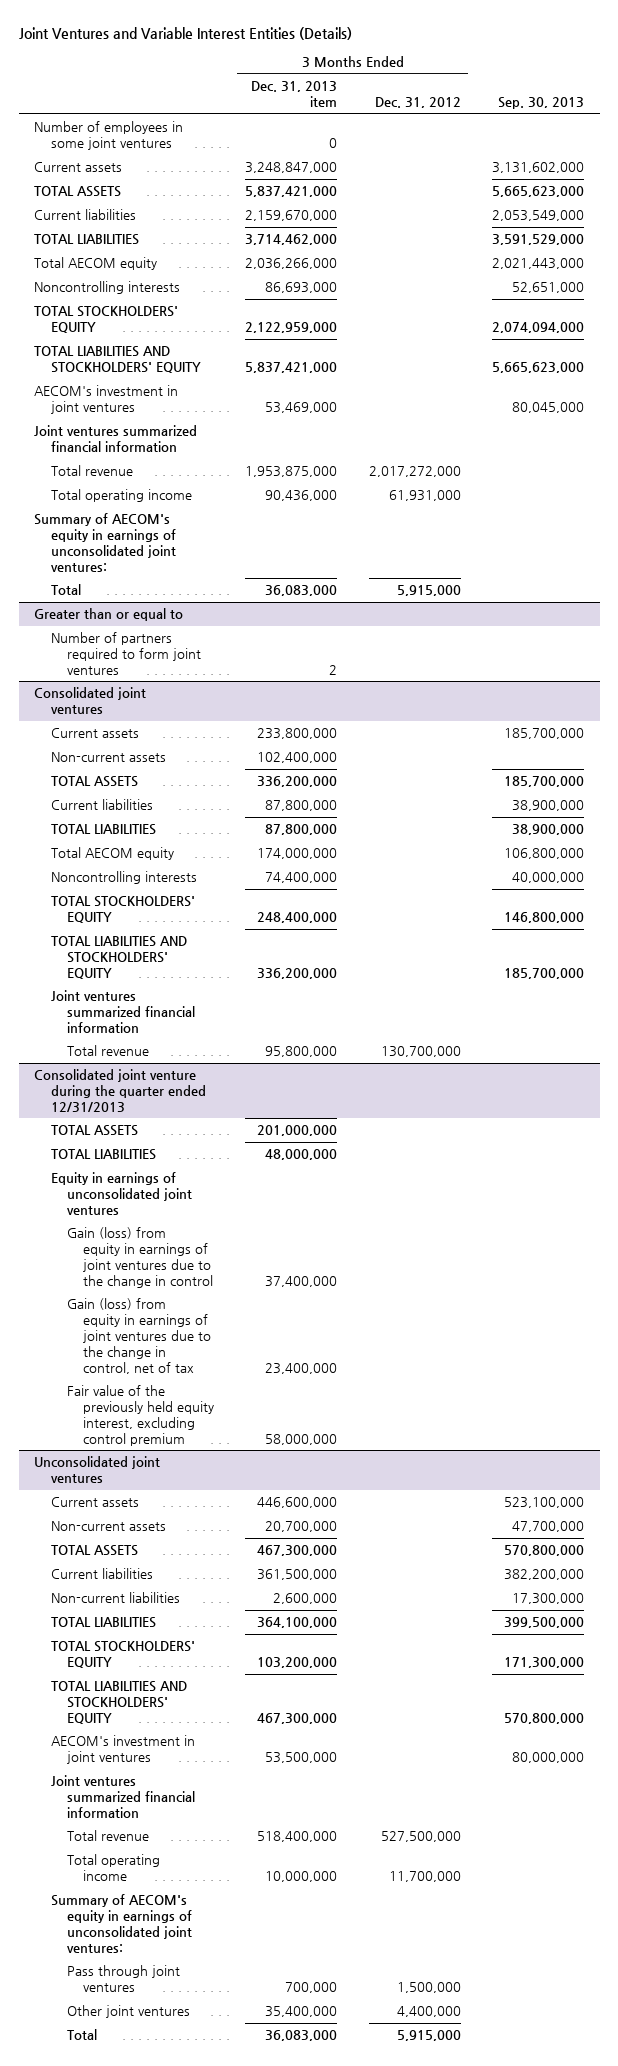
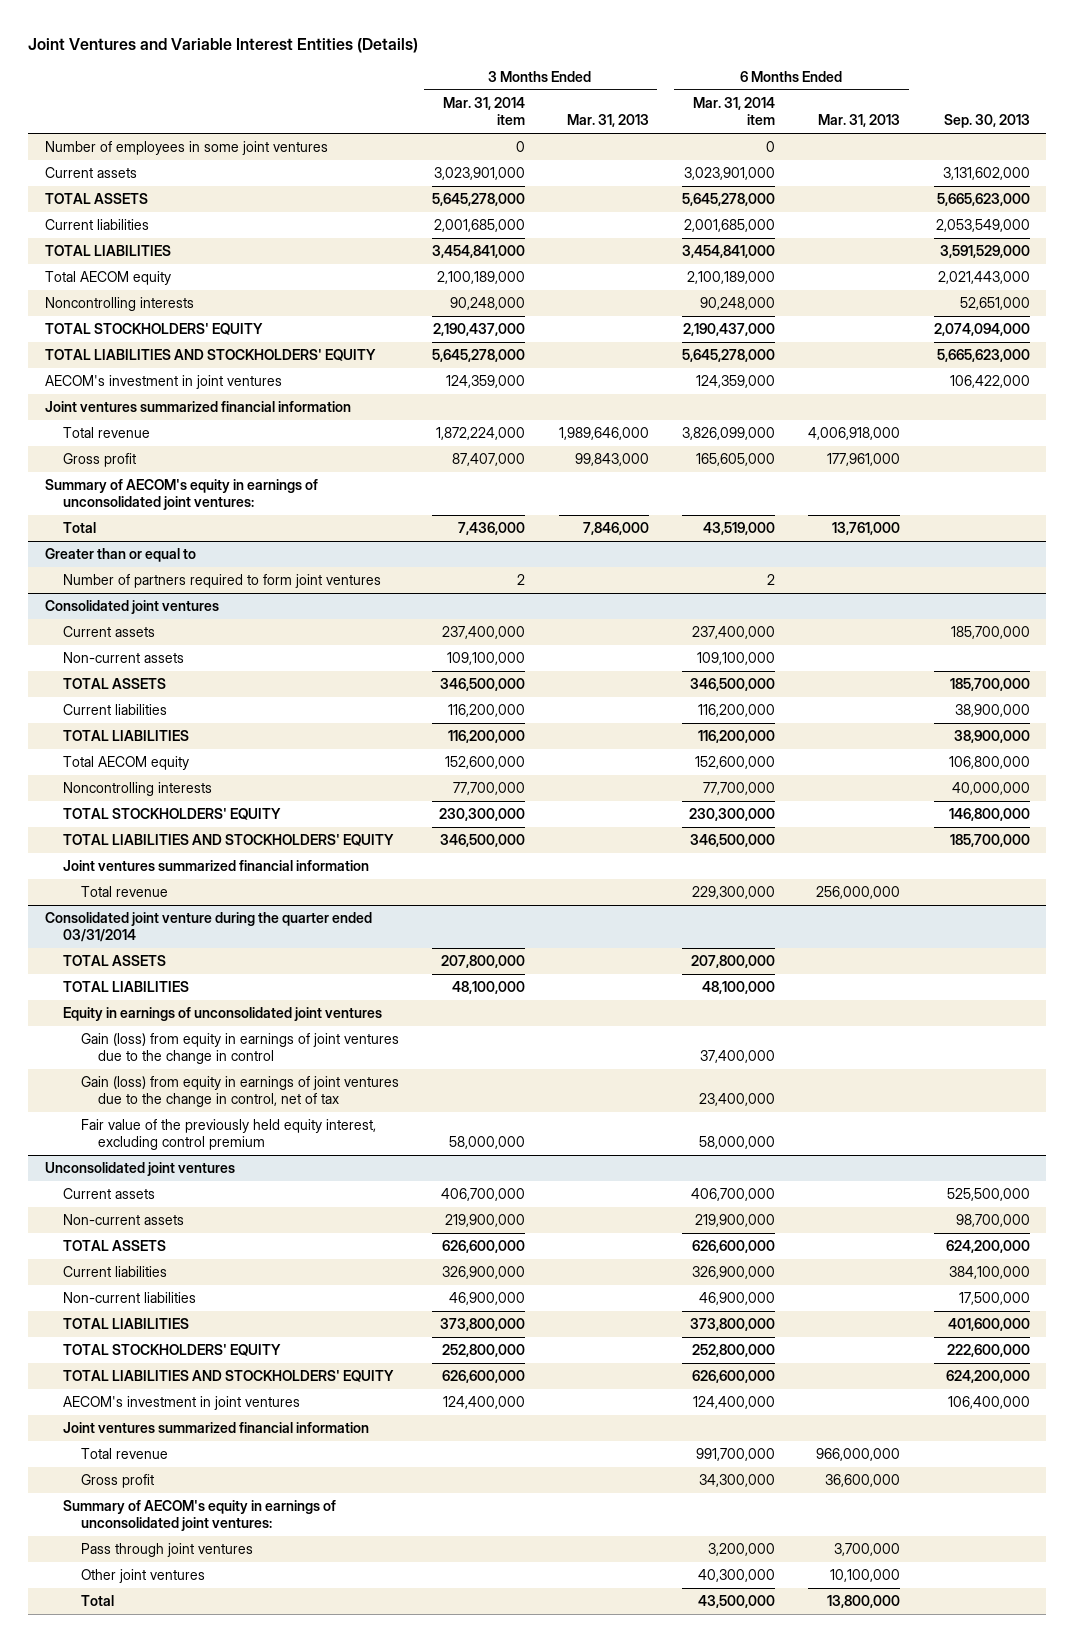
- | 3 Months Ended Dec. 31, 2013 item | 3 Months Ended Dec. 31, 2012 | Sep. 30, 2013
+ | 3 Months Ended Mar. 31, 2014 item | 3 Months Ended Mar. 31, 2013 | 6 Months Ended Mar. 31, 2014 item | 6 Months Ended Mar. 31, 2013 | Sep. 30, 2013
- AECOM's investment in joint ventures | 53,469,000 | | 80,045,000
+ AECOM's investment in joint ventures | 124,359,000 | | 124,359,000 | | 106,422,000
- Total operating income | 90,436,000 | 61,931,000 |
+ Gross profit | 87,407,000 | 99,843,000 | 165,605,000 | 177,961,000 |
- Consolidated joint venture during the quarter ended 12/31/2013
+ Consolidated joint venture during the quarter ended 03/31/2014
@ Unconsolidated joint ventures
- Current assets | 446,600,000 | | 523,100,000
- Non-current assets | 20,700,000 | | 47,700,000
- TOTAL ASSETS | 467,300,000 | | 570,800,000
- Current liabilities | 361,500,000 | | 382,200,000
- Non-current liabilities | 2,600,000 | | 17,300,000
- TOTAL LIABILITIES | 364,100,000 | | 399,500,000
- TOTAL STOCKHOLDERS' EQUITY | 103,200,000 | | 171,300,000
- TOTAL LIABILITIES AND STOCKHOLDERS' EQUITY | 467,300,000 | | 570,800,000
- AECOM's investment in joint ventures | 53,500,000 | | 80,000,000
+ Current assets | 406,700,000 | | 406,700,000 | | 525,500,000
+ Non-current assets | 219,900,000 | | 219,900,000 | | 98,700,000
+ TOTAL ASSETS | 626,600,000 | | 626,600,000 | | 624,200,000
+ Current liabilities | 326,900,000 | | 326,900,000 | | 384,100,000
+ Non-current liabilities | 46,900,000 | | 46,900,000 | | 17,500,000
+ TOTAL LIABILITIES | 373,800,000 | | 373,800,000 | | 401,600,000
+ TOTAL STOCKHOLDERS' EQUITY | 252,800,000 | | 252,800,000 | | 222,600,000
+ TOTAL LIABILITIES AND STOCKHOLDERS' EQUITY | 626,600,000 | | 626,600,000 | | 624,200,000
+ AECOM's investment in joint ventures | 124,400,000 | | 124,400,000 | | 106,400,000
- Total operating income | 10,000,000 | 11,700,000 |
+ Gross profit | | | 34,300,000 | 36,600,000 |

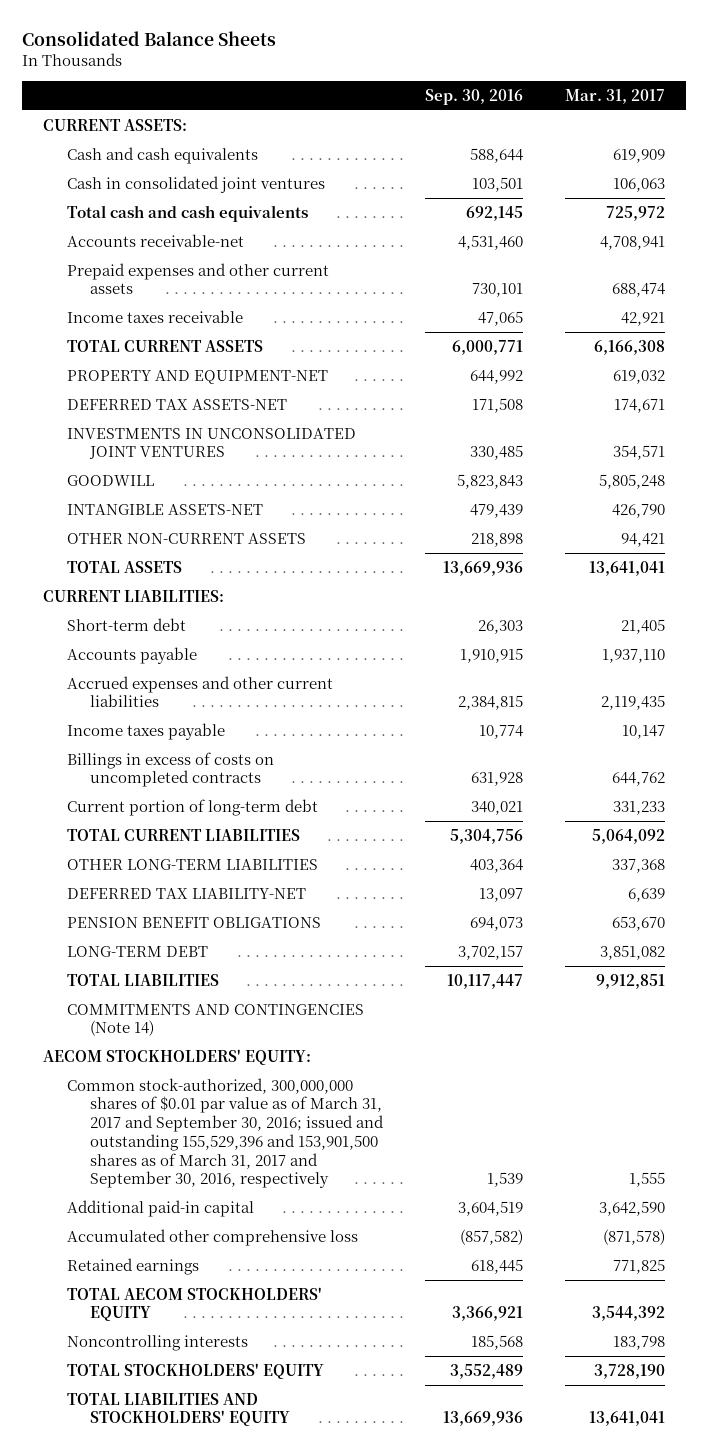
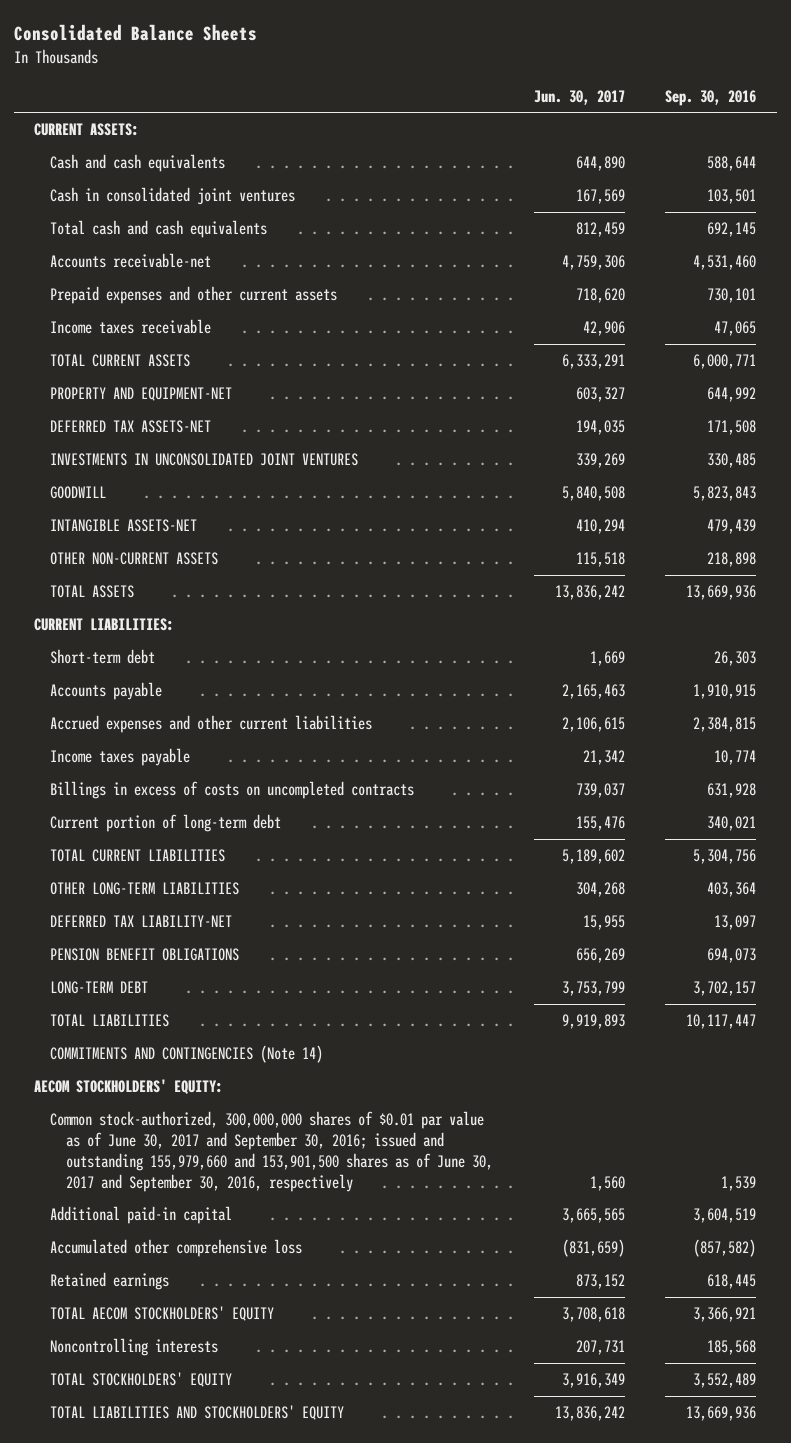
- | Sep. 30, 2016 | Mar. 31, 2017
+ | Jun. 30, 2017 | Sep. 30, 2016
- Common stock-authorized, 300,000,000 shares of $0.01 par value as of March 31, 2017 and September 30, 2016; issued and outstanding 155,529,396 and 153,901,500 shares as of March 31, 2017 and September 30, 2016, respectively | 1,539 | 1,555
+ Common stock-authorized, 300,000,000 shares of $0.01 par value as of June 30, 2017 and September 30, 2016; issued and outstanding 155,979,660 and 153,901,500 shares as of June 30, 2017 and September 30, 2016, respectively | 1,560 | 1,539

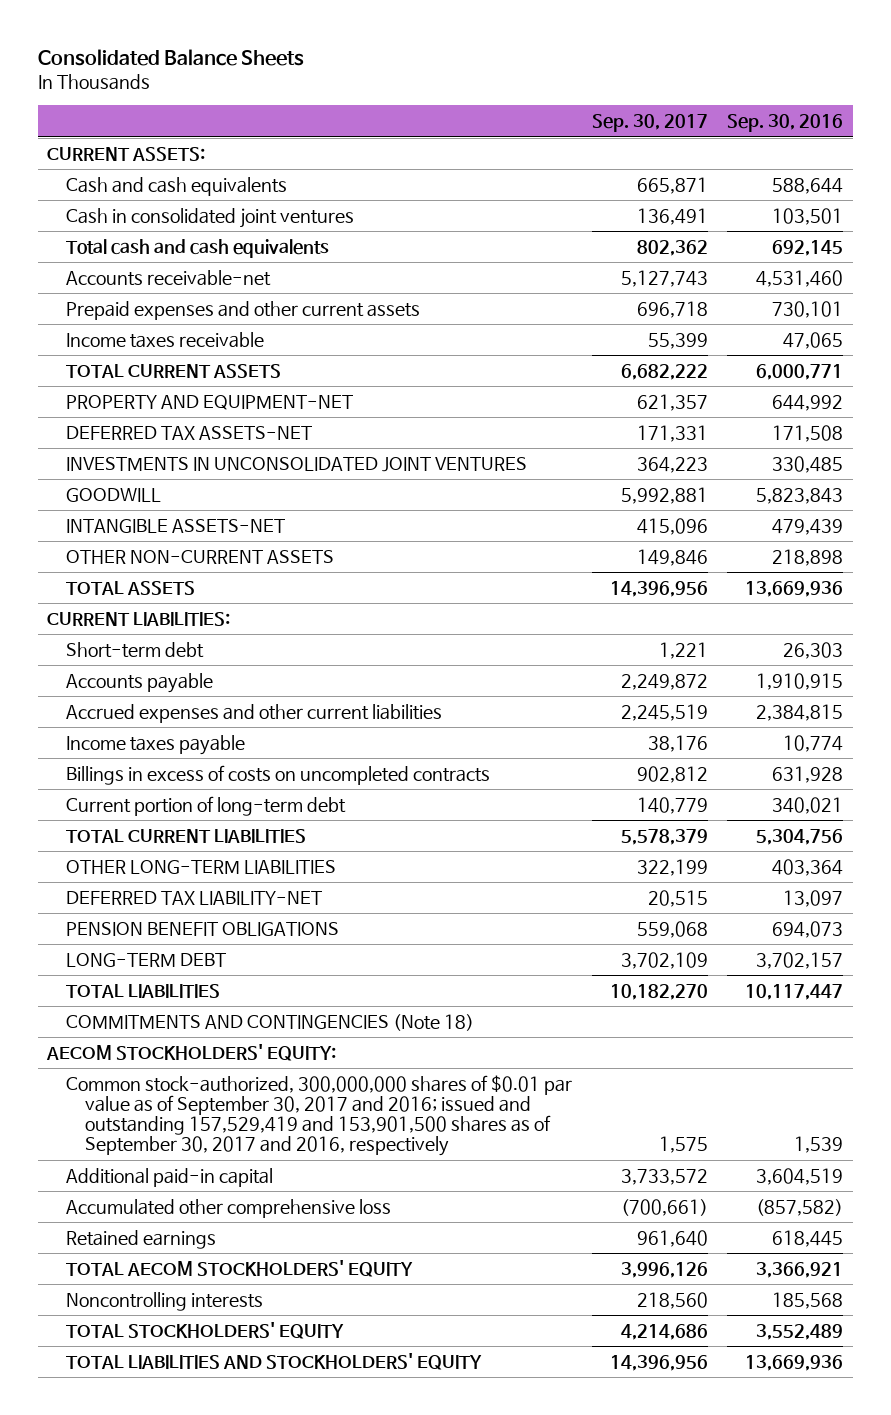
- | Jun. 30, 2017 | Sep. 30, 2016
+ | Sep. 30, 2017 | Sep. 30, 2016
- COMMITMENTS AND CONTINGENCIES (Note 14)
+ COMMITMENTS AND CONTINGENCIES (Note 18)
- Common stock-authorized, 300,000,000 shares of $0.01 par value as of June 30, 2017 and September 30, 2016; issued and outstanding 155,979,660 and 153,901,500 shares as of June 30, 2017 and September 30, 2016, respectively | 1,560 | 1,539
+ Common stock-authorized, 300,000,000 shares of $0.01 par value as of September 30, 2017 and 2016; issued and outstanding 157,529,419 and 153,901,500 shares as of September 30, 2017 and 2016, respectively | 1,575 | 1,539

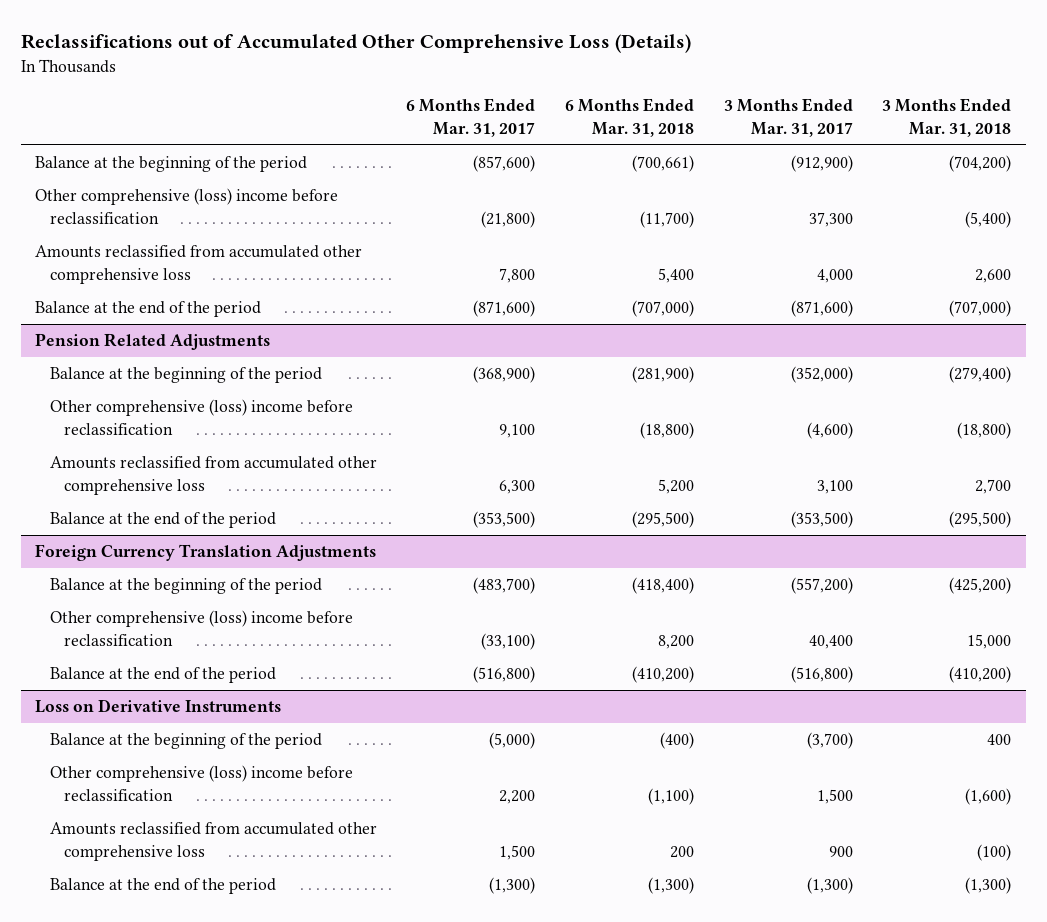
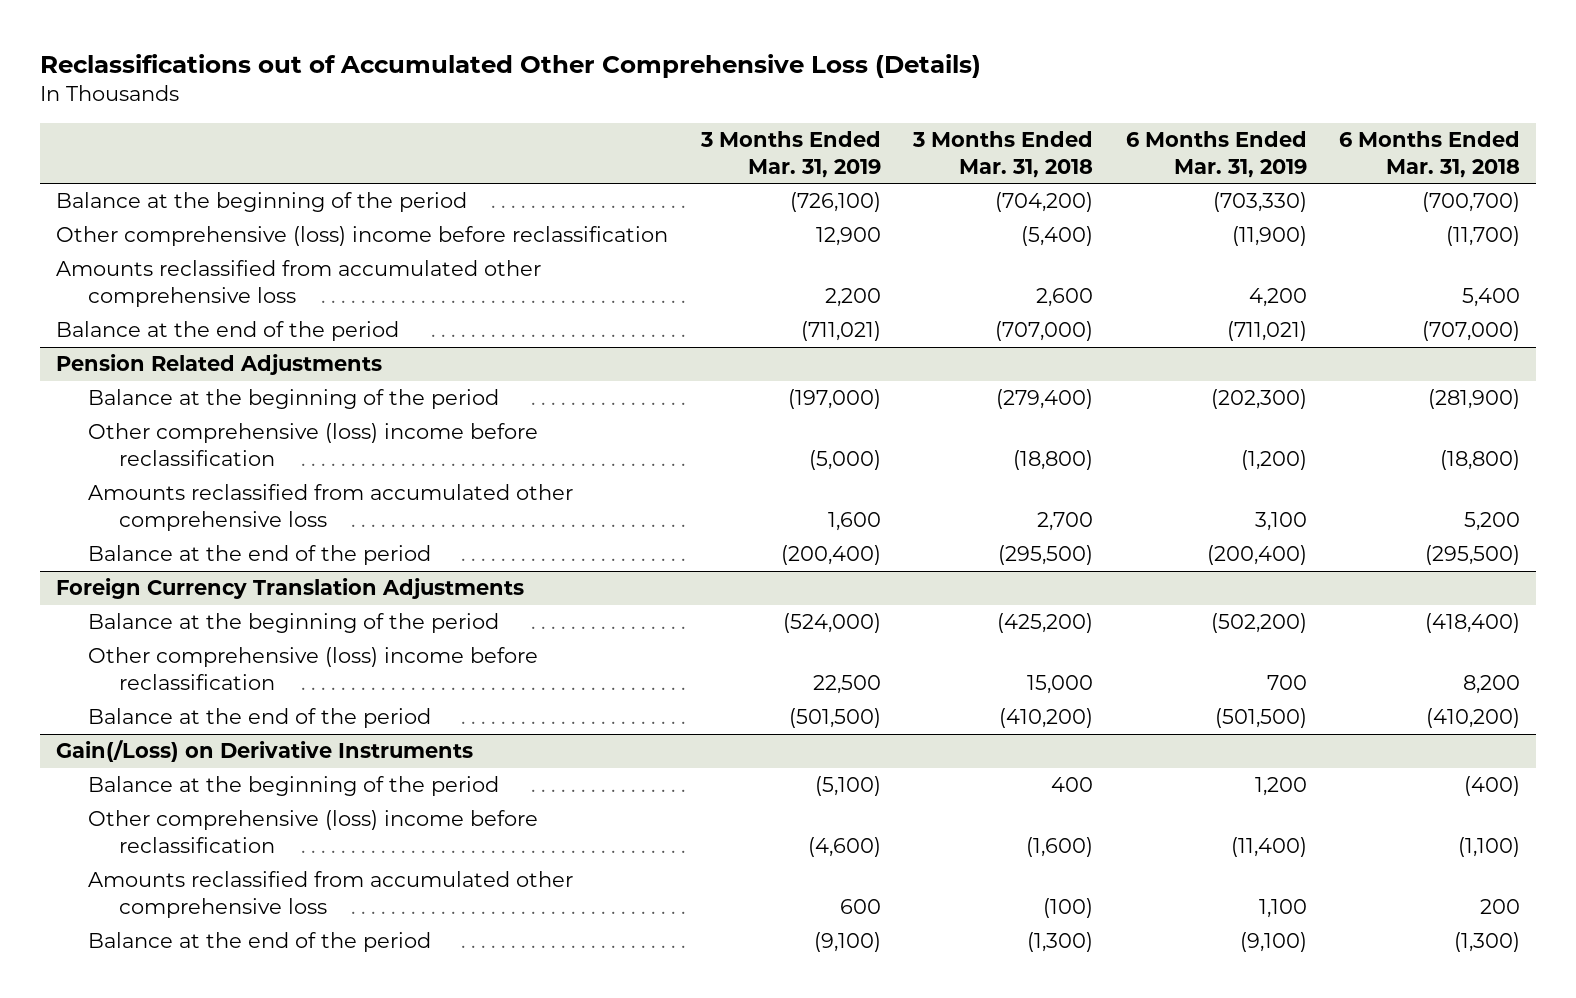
- | 6 Months Ended Mar. 31, 2017 | 6 Months Ended Mar. 31, 2018 | 3 Months Ended Mar. 31, 2017 | 3 Months Ended Mar. 31, 2018
+ | 3 Months Ended Mar. 31, 2019 | 3 Months Ended Mar. 31, 2018 | 6 Months Ended Mar. 31, 2019 | 6 Months Ended Mar. 31, 2018
- Balance at the beginning of the period | (857,600) | (700,661) | (912,900) | (704,200)
+ Balance at the beginning of the period | (726,100) | (704,200) | (703,330) | (700,700)
- Loss on Derivative Instruments
+ Gain(/Loss) on Derivative Instruments

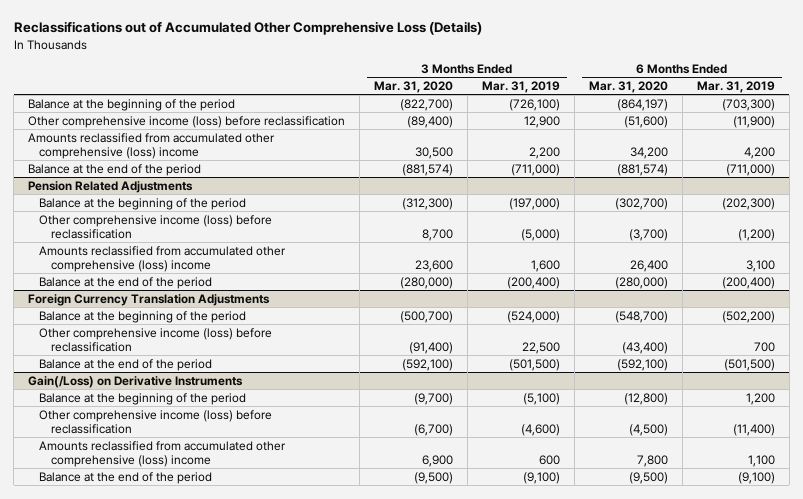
- | 3 Months Ended Mar. 31, 2019 | 3 Months Ended Mar. 31, 2018 | 6 Months Ended Mar. 31, 2019 | 6 Months Ended Mar. 31, 2018
+ | 3 Months Ended Mar. 31, 2020 | 3 Months Ended Mar. 31, 2019 | 6 Months Ended Mar. 31, 2020 | 6 Months Ended Mar. 31, 2019
- Balance at the beginning of the period | (726,100) | (704,200) | (703,330) | (700,700)
- Other comprehensive (loss) income before reclassification | 12,900 | (5,400) | (11,900) | (11,700)
- Amounts reclassified from accumulated other comprehensive loss | 2,200 | 2,600 | 4,200 | 5,400
- Balance at the end of the period | (711,021) | (707,000) | (711,021) | (707,000)
+ Balance at the beginning of the period | (822,700) | (726,100) | (864,197) | (703,300)
+ Other comprehensive income (loss) before reclassification | (89,400) | 12,900 | (51,600) | (11,900)
+ Amounts reclassified from accumulated other comprehensive (loss) income | 30,500 | 2,200 | 34,200 | 4,200
+ Balance at the end of the period | (881,574) | (711,000) | (881,574) | (711,000)
@ Pension Related Adjustments
- Other comprehensive (loss) income before reclassification | (5,000) | (18,800) | (1,200) | (18,800)
- Amounts reclassified from accumulated other comprehensive loss | 1,600 | 2,700 | 3,100 | 5,200
+ Other comprehensive income (loss) before reclassification | 8,700 | (5,000) | (3,700) | (1,200)
+ Amounts reclassified from accumulated other comprehensive (loss) income | 23,600 | 1,600 | 26,400 | 3,100
@ Foreign Currency Translation Adjustments
- Other comprehensive (loss) income before reclassification | 22,500 | 15,000 | 700 | 8,200
+ Other comprehensive income (loss) before reclassification | (91,400) | 22,500 | (43,400) | 700
@ Gain(/Loss) on Derivative Instruments
- Other comprehensive (loss) income before reclassification | (4,600) | (1,600) | (11,400) | (1,100)
- Amounts reclassified from accumulated other comprehensive loss | 600 | (100) | 1,100 | 200
+ Other comprehensive income (loss) before reclassification | (6,700) | (4,600) | (4,500) | (11,400)
+ Amounts reclassified from accumulated other comprehensive (loss) income | 6,900 | 600 | 7,800 | 1,100

